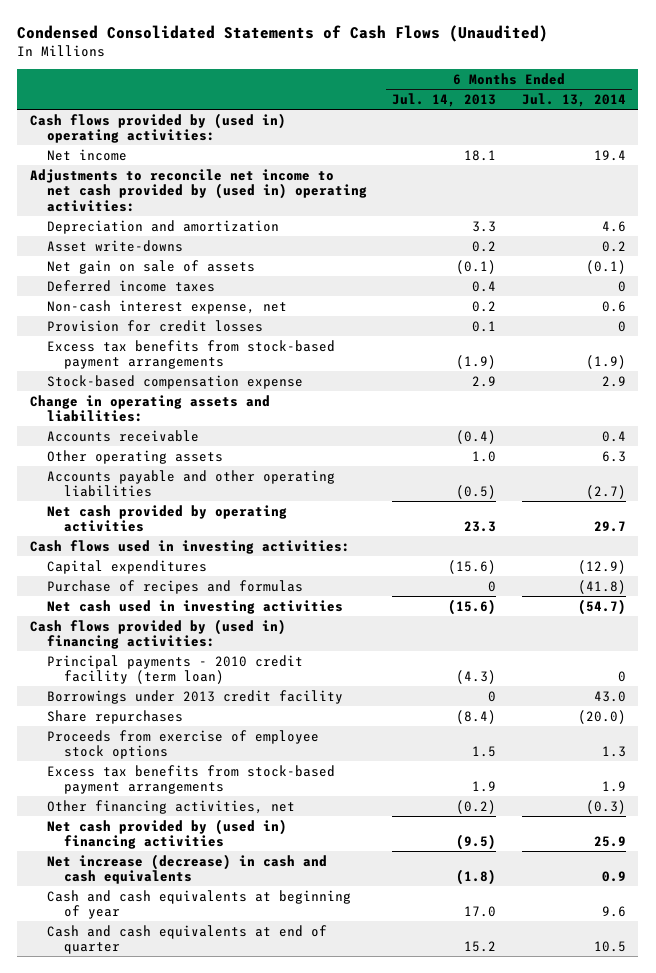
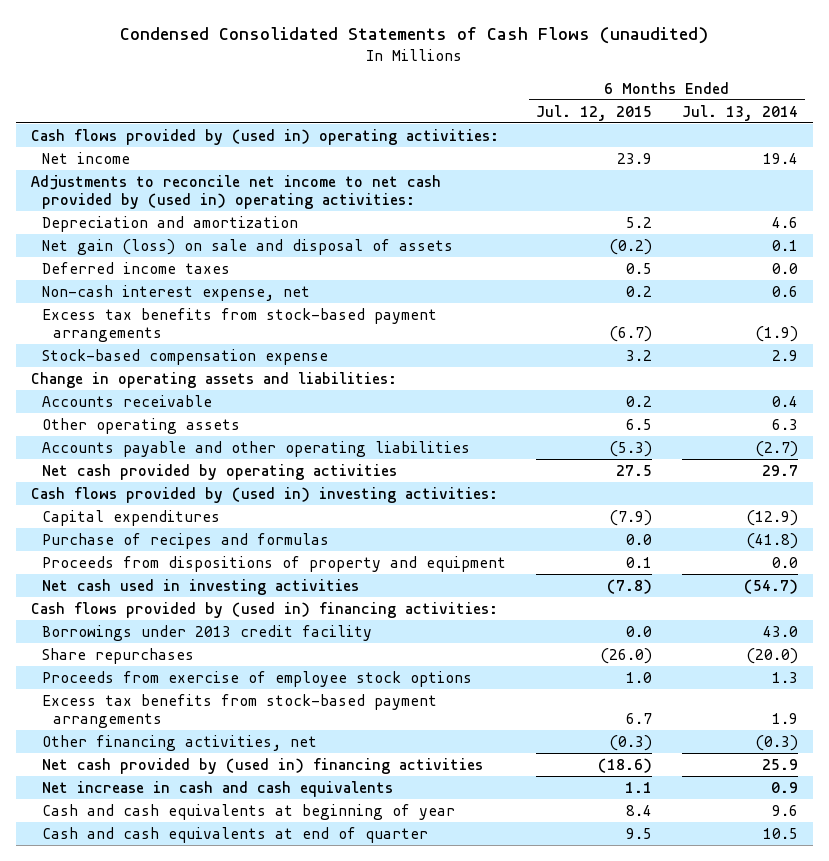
- Condensed Consolidated Statements of Cash Flows (Unaudited)
+ Condensed Consolidated Statements of Cash Flows (unaudited)
- | 6 Months Ended Jul. 14, 2013 | 6 Months Ended Jul. 13, 2014
+ | 6 Months Ended Jul. 12, 2015 | 6 Months Ended Jul. 13, 2014
- Asset write-downs | 0.2 | 0.2
- Net gain on sale of assets | (0.1) | (0.1)
- Deferred income taxes | 0.4 | 0
+ Net gain (loss) on sale and disposal of assets | (0.2) | 0.1
+ Deferred income taxes | 0.5 | 0.0
- Provision for credit losses | 0.1 | 0
- Cash flows used in investing activities:
+ Cash flows provided by (used in) investing activities:
+ Proceeds from dispositions of property and equipment | 0.1 | 0.0
- Principal payments - 2010 credit facility (term loan) | (4.3) | 0
- Net increase (decrease) in cash and cash equivalents | (1.8) | 0.9
+ Net increase in cash and cash equivalents | 1.1 | 0.9

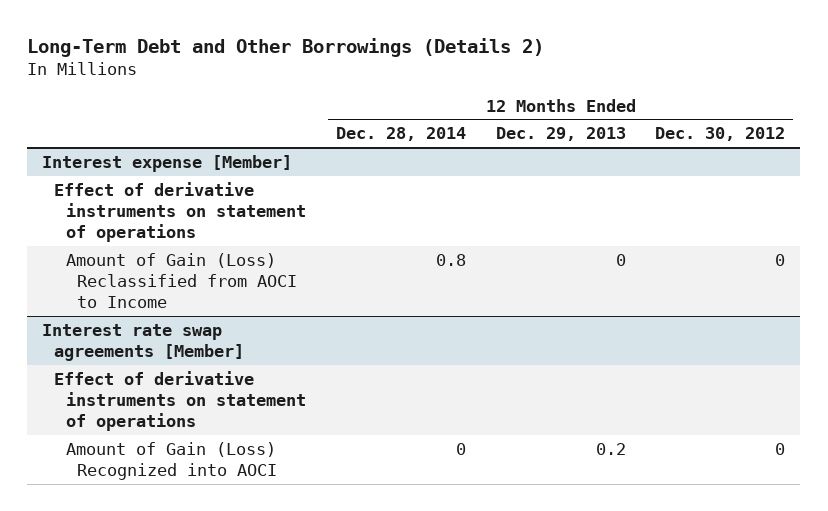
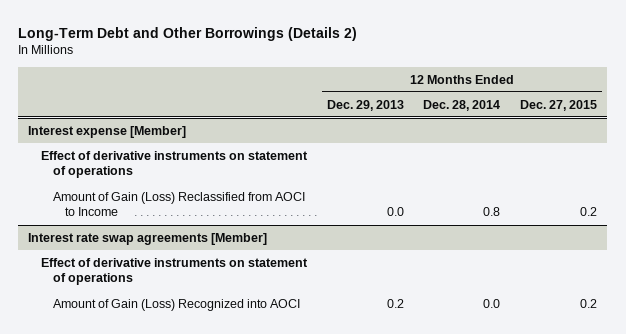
- | 12 Months Ended Dec. 28, 2014 | 12 Months Ended Dec. 29, 2013 | 12 Months Ended Dec. 30, 2012
+ | 12 Months Ended Dec. 29, 2013 | 12 Months Ended Dec. 28, 2014 | 12 Months Ended Dec. 27, 2015
@ Interest expense [Member]
- Amount of Gain (Loss) Reclassified from AOCI to Income | 0.8 | 0 | 0
+ Amount of Gain (Loss) Reclassified from AOCI to Income | 0.0 | 0.8 | 0.2
@ Interest rate swap agreements [Member]
- Amount of Gain (Loss) Recognized into AOCI | 0 | 0.2 | 0
+ Amount of Gain (Loss) Recognized into AOCI | 0.2 | 0.0 | 0.2

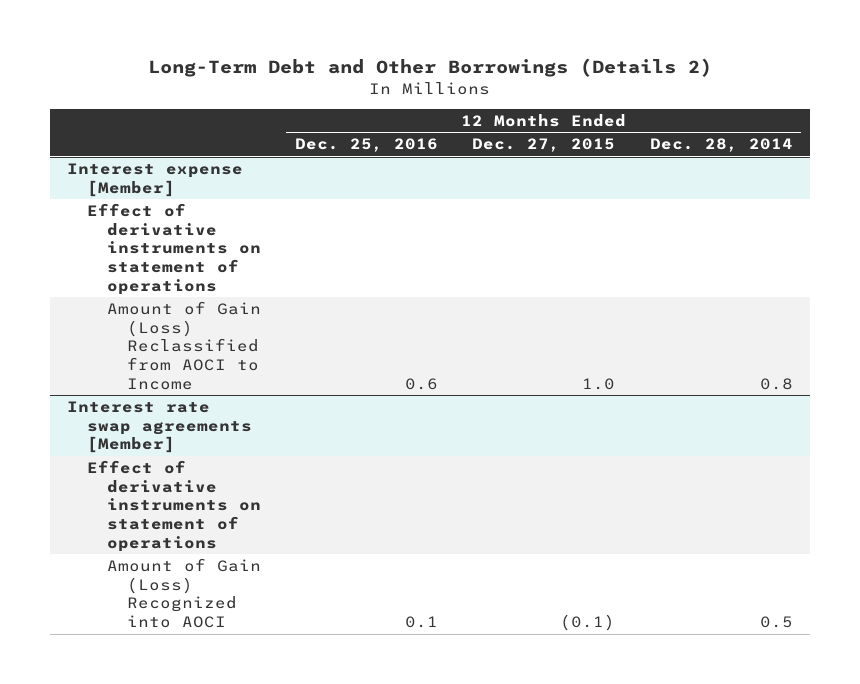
- | 12 Months Ended Dec. 29, 2013 | 12 Months Ended Dec. 28, 2014 | 12 Months Ended Dec. 27, 2015
+ | 12 Months Ended Dec. 25, 2016 | 12 Months Ended Dec. 27, 2015 | 12 Months Ended Dec. 28, 2014
@ Interest expense [Member]
- Amount of Gain (Loss) Reclassified from AOCI to Income | 0.0 | 0.8 | 0.2
+ Amount of Gain (Loss) Reclassified from AOCI to Income | 0.6 | 1.0 | 0.8
@ Interest rate swap agreements [Member]
- Amount of Gain (Loss) Recognized into AOCI | 0.2 | 0.0 | 0.2
+ Amount of Gain (Loss) Recognized into AOCI | 0.1 | (0.1) | 0.5

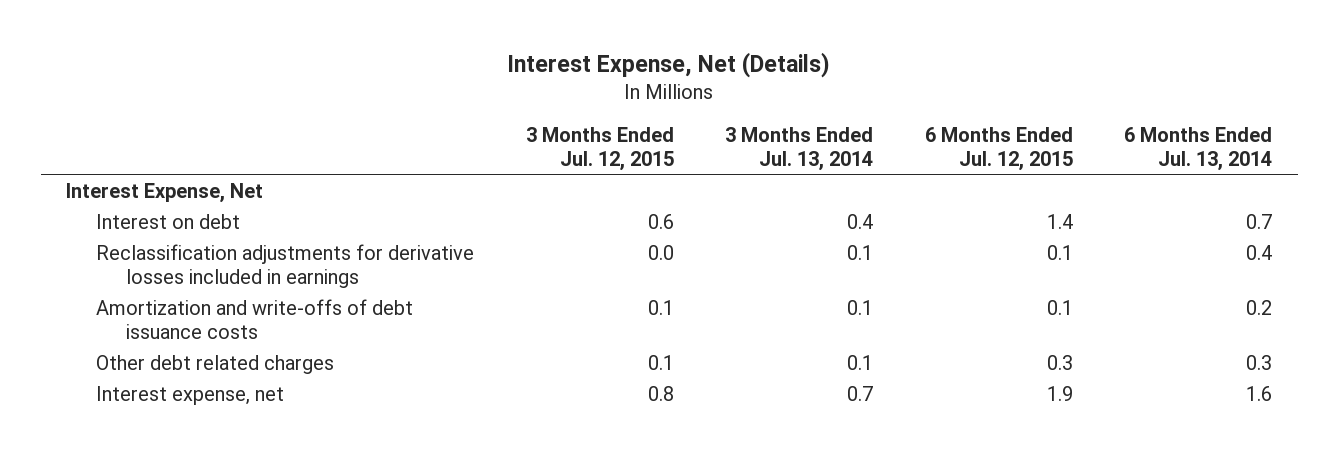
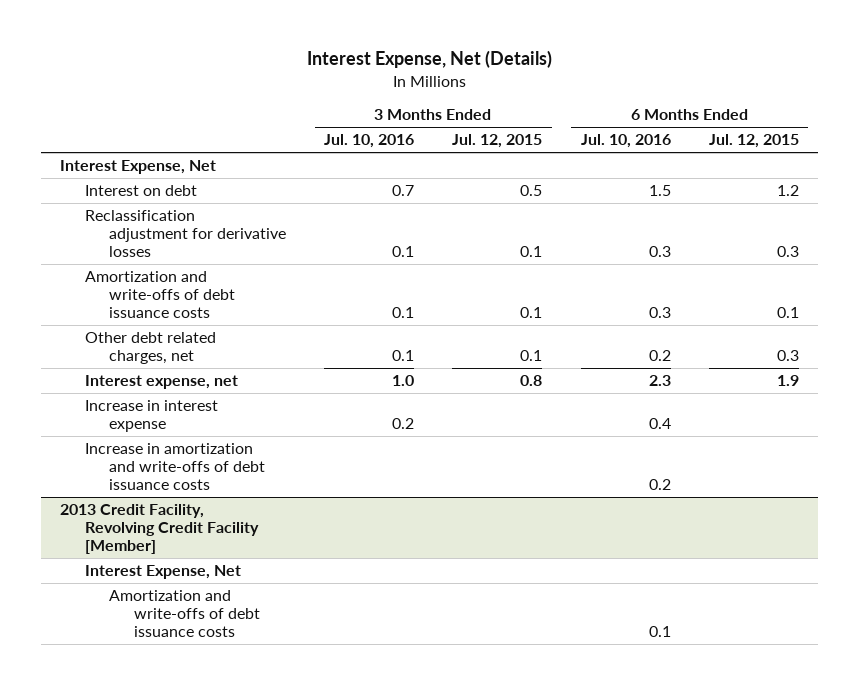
- | 3 Months Ended Jul. 12, 2015 | 3 Months Ended Jul. 13, 2014 | 6 Months Ended Jul. 12, 2015 | 6 Months Ended Jul. 13, 2014
+ | 3 Months Ended Jul. 10, 2016 | 3 Months Ended Jul. 12, 2015 | 6 Months Ended Jul. 10, 2016 | 6 Months Ended Jul. 12, 2015
- Interest on debt | 0.6 | 0.4 | 1.4 | 0.7
- Reclassification adjustments for derivative losses included in earnings | 0.0 | 0.1 | 0.1 | 0.4
+ Interest on debt | 0.7 | 0.5 | 1.5 | 1.2
+ Reclassification adjustment for derivative losses | 0.1 | 0.1 | 0.3 | 0.3
- Other debt related charges | 0.1 | 0.1 | 0.3 | 0.3
+ Other debt related charges, net | 0.1 | 0.1 | 0.2 | 0.3
+ Increase in interest expense | 0.2 | | 0.4 |
+ Increase in amortization and write-offs of debt issuance costs | | | 0.2 |
+ 2013 Credit Facility, Revolving Credit Facility [Member]
+ Interest Expense, Net
+ Amortization and write-offs of debt issuance costs | | | 0.1 |

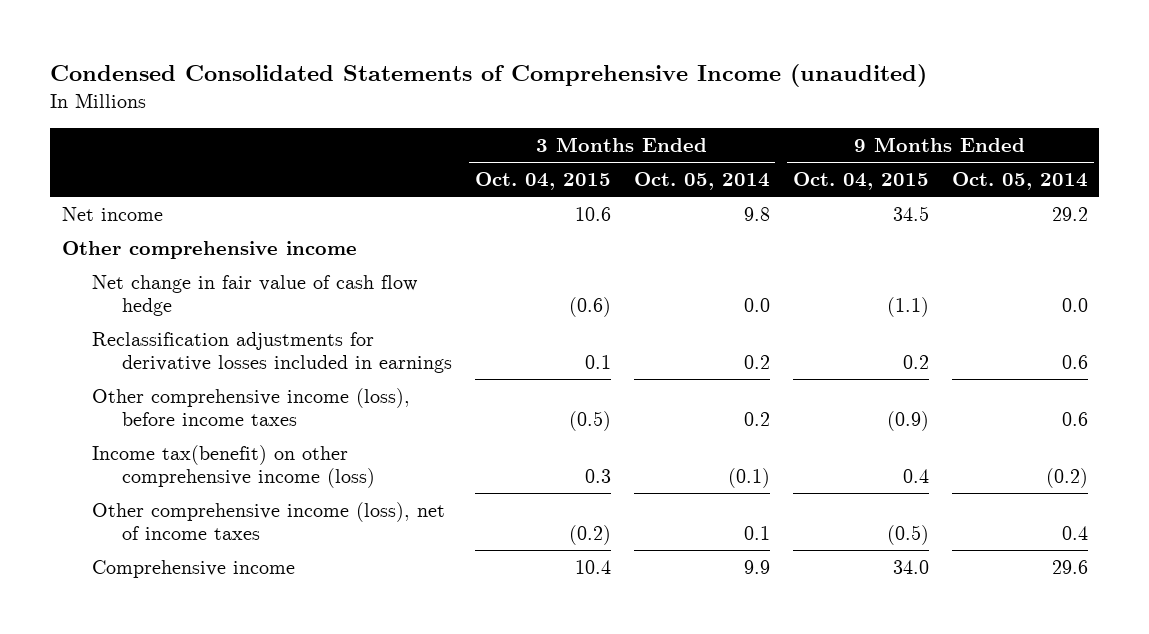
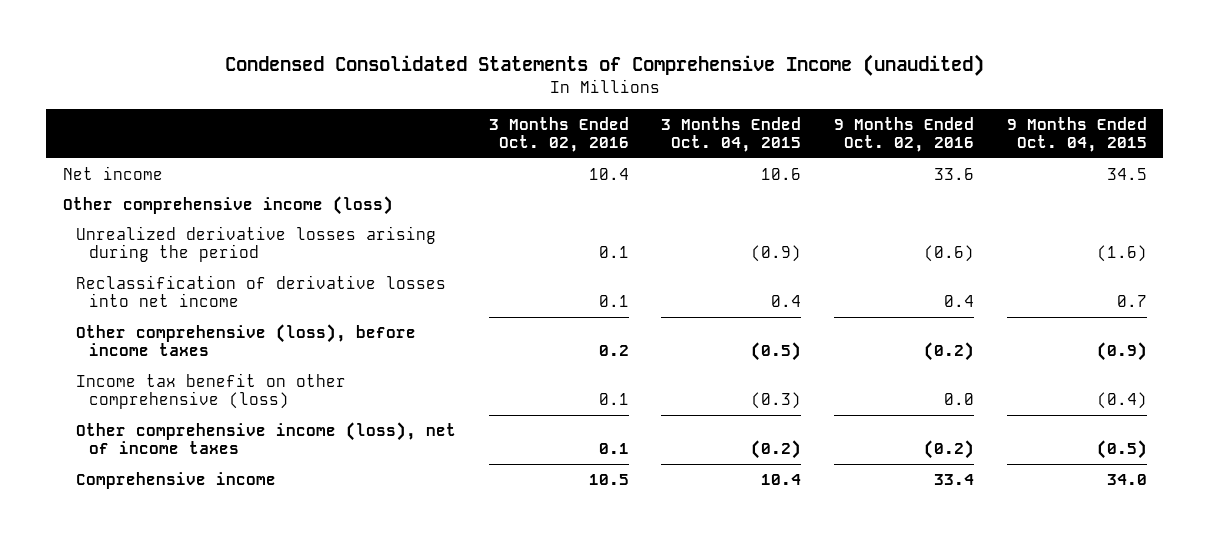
- | 3 Months Ended Oct. 04, 2015 | 3 Months Ended Oct. 05, 2014 | 9 Months Ended Oct. 04, 2015 | 9 Months Ended Oct. 05, 2014
+ | 3 Months Ended Oct. 02, 2016 | 3 Months Ended Oct. 04, 2015 | 9 Months Ended Oct. 02, 2016 | 9 Months Ended Oct. 04, 2015
- Other comprehensive income
- Net change in fair value of cash flow hedge | (0.6) | 0.0 | (1.1) | 0.0
- Reclassification adjustments for derivative losses included in earnings | 0.1 | 0.2 | 0.2 | 0.6
- Other comprehensive income (loss), before income taxes | (0.5) | 0.2 | (0.9) | 0.6
- Income tax(benefit) on other comprehensive income (loss) | 0.3 | (0.1) | 0.4 | (0.2)
+ Other comprehensive income (loss)
+ Unrealized derivative losses arising during the period | 0.1 | (0.9) | (0.6) | (1.6)
+ Reclassification of derivative losses into net income | 0.1 | 0.4 | 0.4 | 0.7
+ Other comprehensive (loss), before income taxes | 0.2 | (0.5) | (0.2) | (0.9)
+ Income tax benefit on other comprehensive (loss) | 0.1 | (0.3) | 0.0 | (0.4)

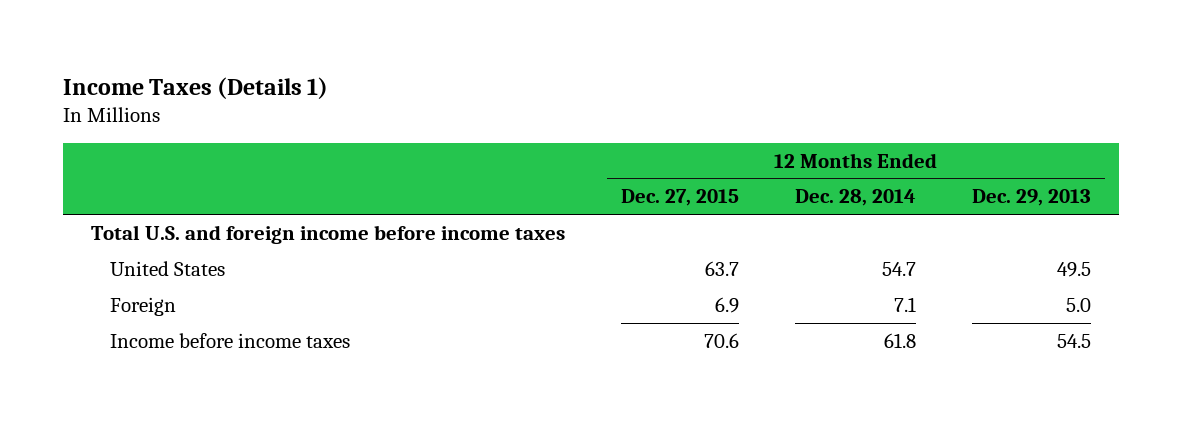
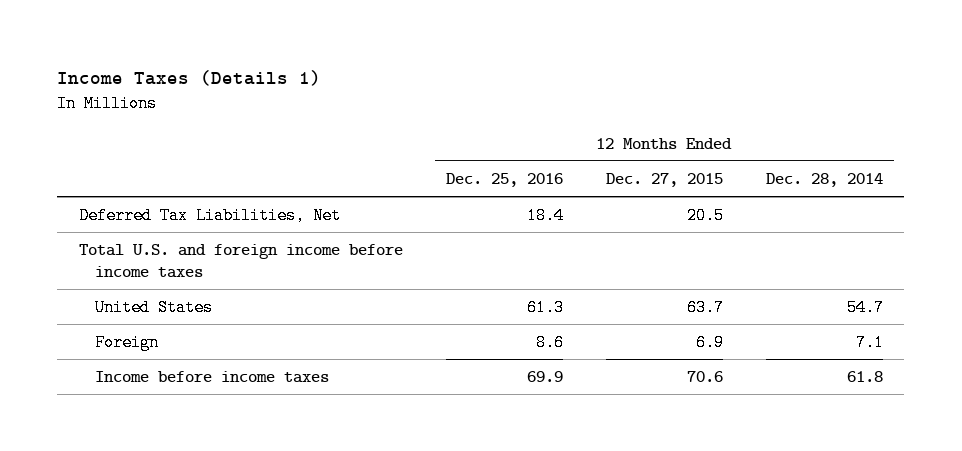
- | 12 Months Ended Dec. 27, 2015 | 12 Months Ended Dec. 28, 2014 | 12 Months Ended Dec. 29, 2013
+ | 12 Months Ended Dec. 25, 2016 | 12 Months Ended Dec. 27, 2015 | 12 Months Ended Dec. 28, 2014
+ Deferred Tax Liabilities, Net | 18.4 | 20.5 |

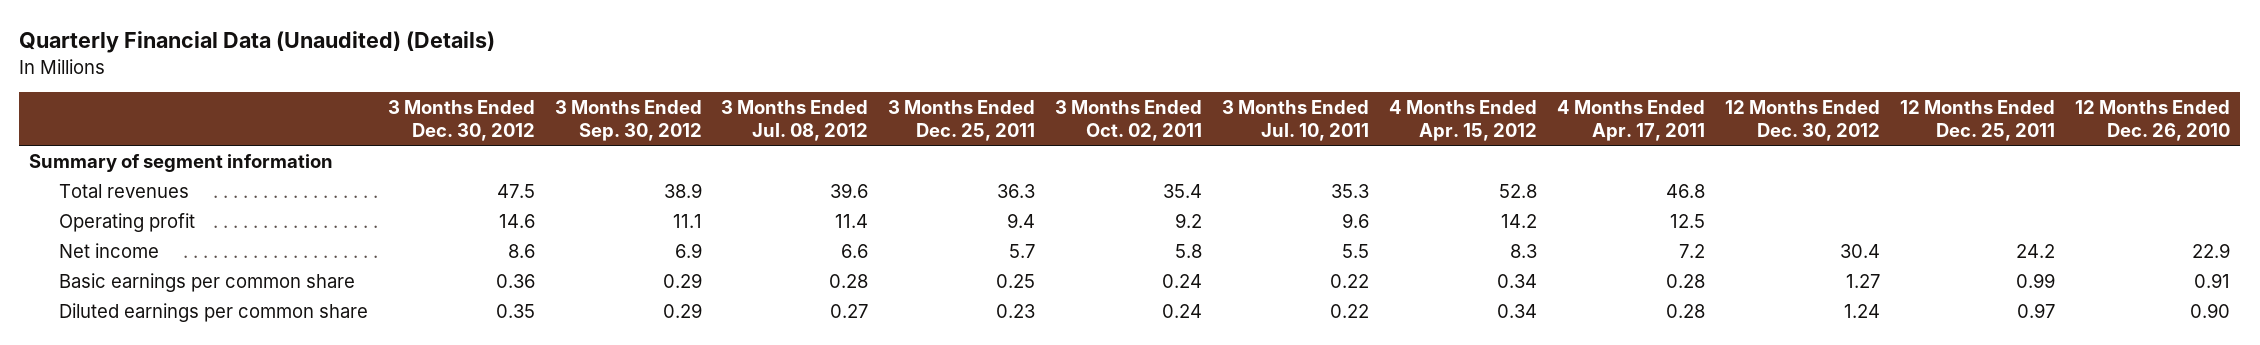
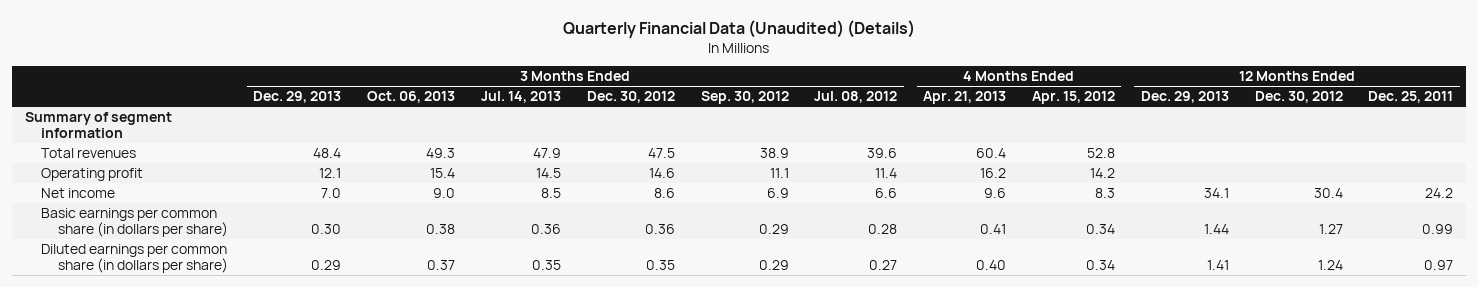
- | 3 Months Ended Dec. 30, 2012 | 3 Months Ended Sep. 30, 2012 | 3 Months Ended Jul. 08, 2012 | 3 Months Ended Dec. 25, 2011 | 3 Months Ended Oct. 02, 2011 | 3 Months Ended Jul. 10, 2011 | 4 Months Ended Apr. 15, 2012 | 4 Months Ended Apr. 17, 2011 | 12 Months Ended Dec. 30, 2012 | 12 Months Ended Dec. 25, 2011 | 12 Months Ended Dec. 26, 2010
+ | 3 Months Ended Dec. 29, 2013 | 3 Months Ended Oct. 06, 2013 | 3 Months Ended Jul. 14, 2013 | 3 Months Ended Dec. 30, 2012 | 3 Months Ended Sep. 30, 2012 | 3 Months Ended Jul. 08, 2012 | 4 Months Ended Apr. 21, 2013 | 4 Months Ended Apr. 15, 2012 | 12 Months Ended Dec. 29, 2013 | 12 Months Ended Dec. 30, 2012 | 12 Months Ended Dec. 25, 2011
- Basic earnings per common share | 0.36 | 0.29 | 0.28 | 0.25 | 0.24 | 0.22 | 0.34 | 0.28 | 1.27 | 0.99 | 0.91
- Diluted earnings per common share | 0.35 | 0.29 | 0.27 | 0.23 | 0.24 | 0.22 | 0.34 | 0.28 | 1.24 | 0.97 | 0.90
+ Basic earnings per common share (in dollars per share) | 0.30 | 0.38 | 0.36 | 0.36 | 0.29 | 0.28 | 0.41 | 0.34 | 1.44 | 1.27 | 0.99
+ Diluted earnings per common share (in dollars per share) | 0.29 | 0.37 | 0.35 | 0.35 | 0.29 | 0.27 | 0.40 | 0.34 | 1.41 | 1.24 | 0.97

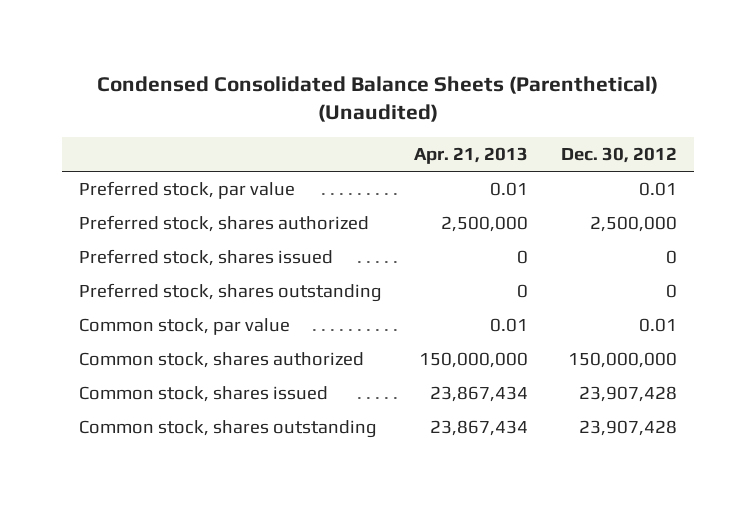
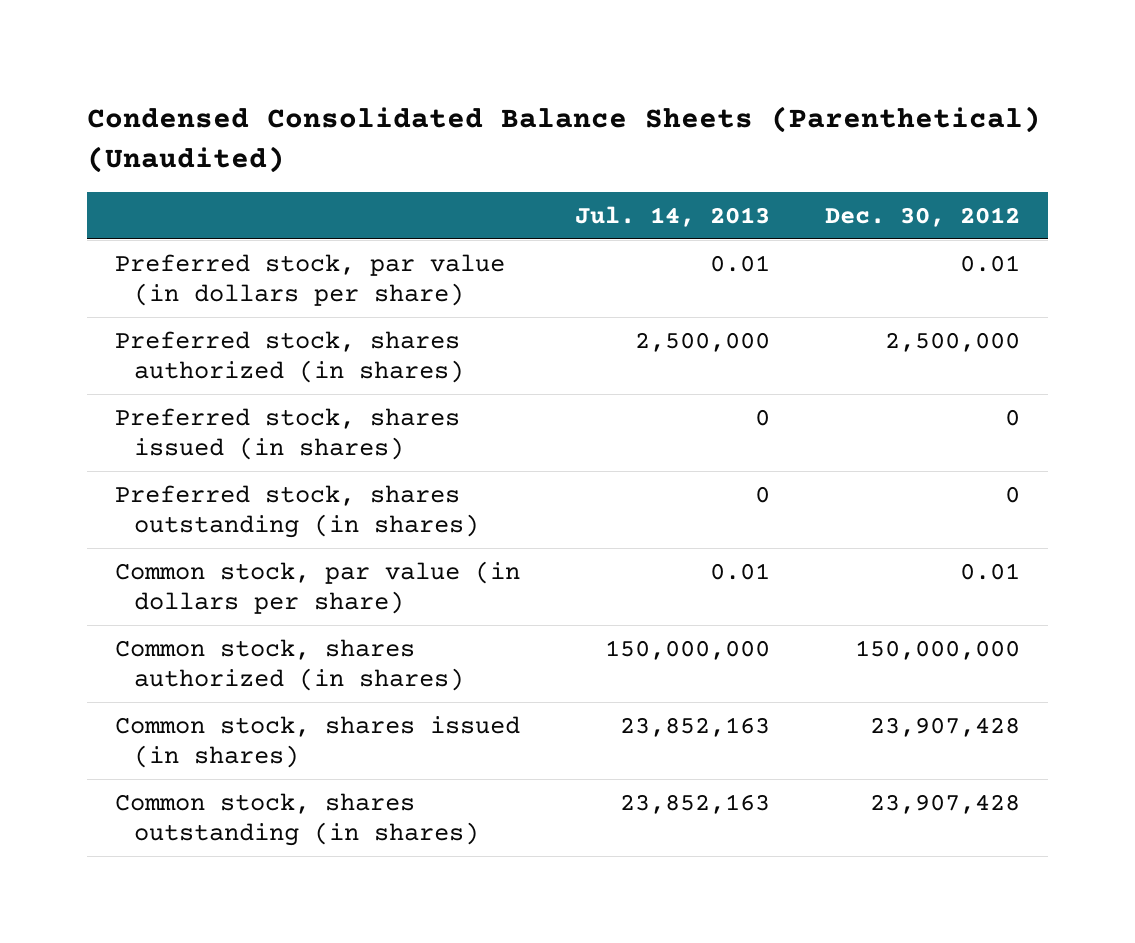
- | Apr. 21, 2013 | Dec. 30, 2012
+ | Jul. 14, 2013 | Dec. 30, 2012
- Preferred stock, par value | 0.01 | 0.01
- Preferred stock, shares authorized | 2,500,000 | 2,500,000
- Preferred stock, shares issued | 0 | 0
- Preferred stock, shares outstanding | 0 | 0
- Common stock, par value | 0.01 | 0.01
- Common stock, shares authorized | 150,000,000 | 150,000,000
- Common stock, shares issued | 23,867,434 | 23,907,428
- Common stock, shares outstanding | 23,867,434 | 23,907,428
+ Preferred stock, par value (in dollars per share) | 0.01 | 0.01
+ Preferred stock, shares authorized (in shares) | 2,500,000 | 2,500,000
+ Preferred stock, shares issued (in shares) | 0 | 0
+ Preferred stock, shares outstanding (in shares) | 0 | 0
+ Common stock, par value (in dollars per share) | 0.01 | 0.01
+ Common stock, shares authorized (in shares) | 150,000,000 | 150,000,000
+ Common stock, shares issued (in shares) | 23,852,163 | 23,907,428
+ Common stock, shares outstanding (in shares) | 23,852,163 | 23,907,428

